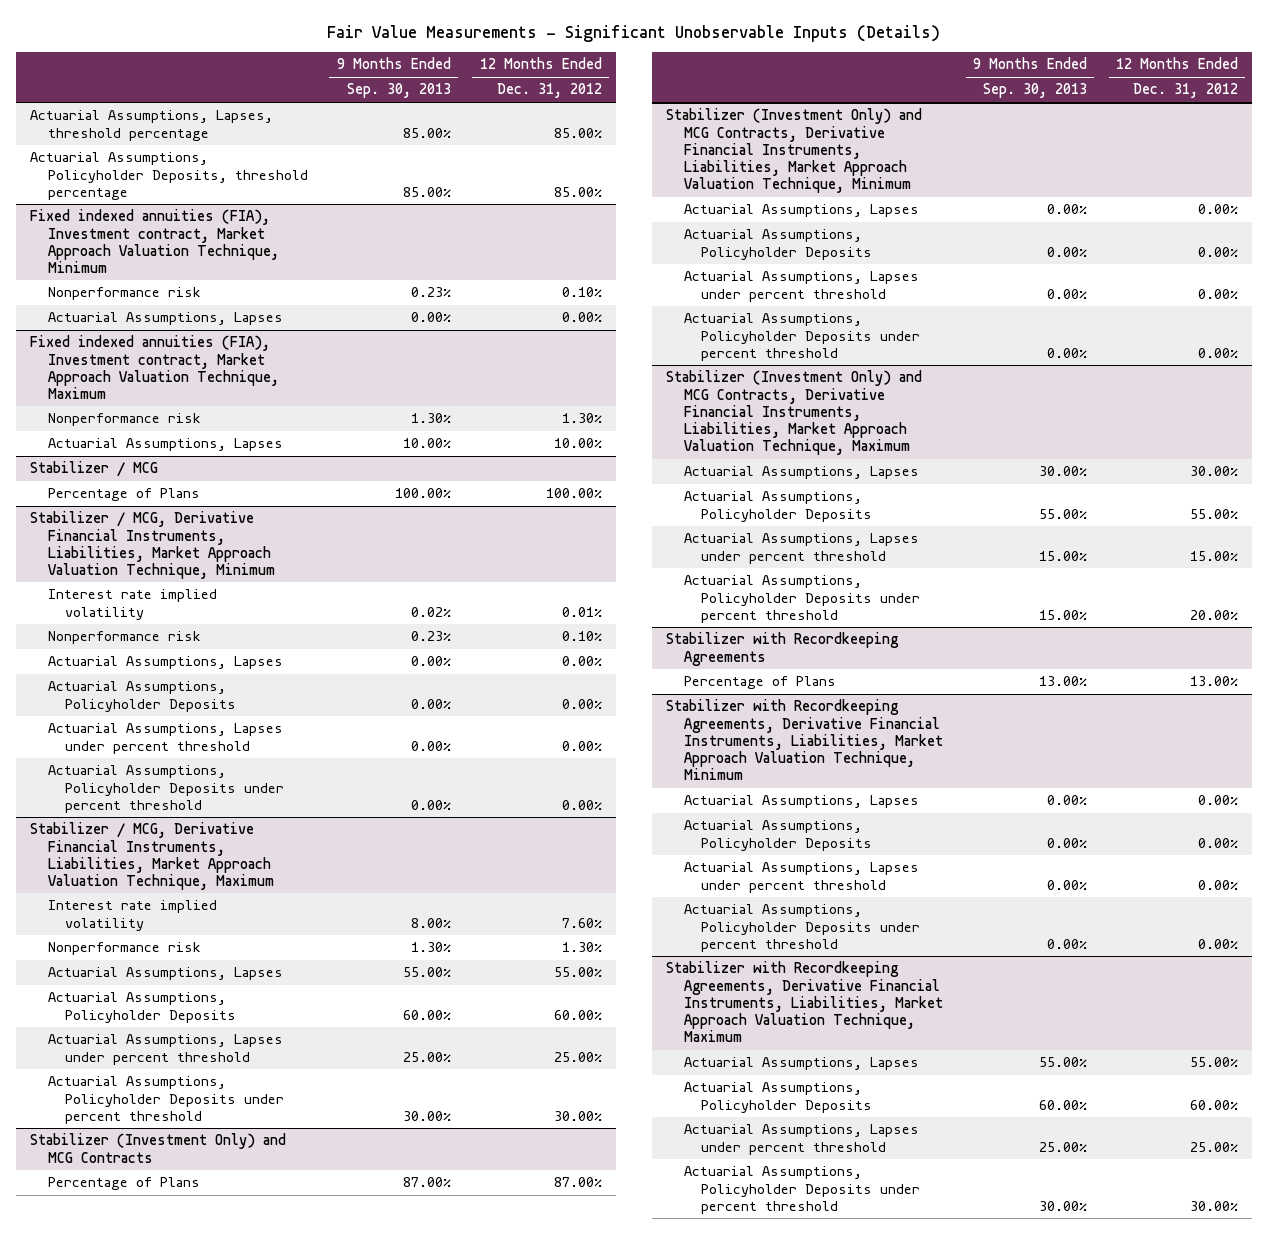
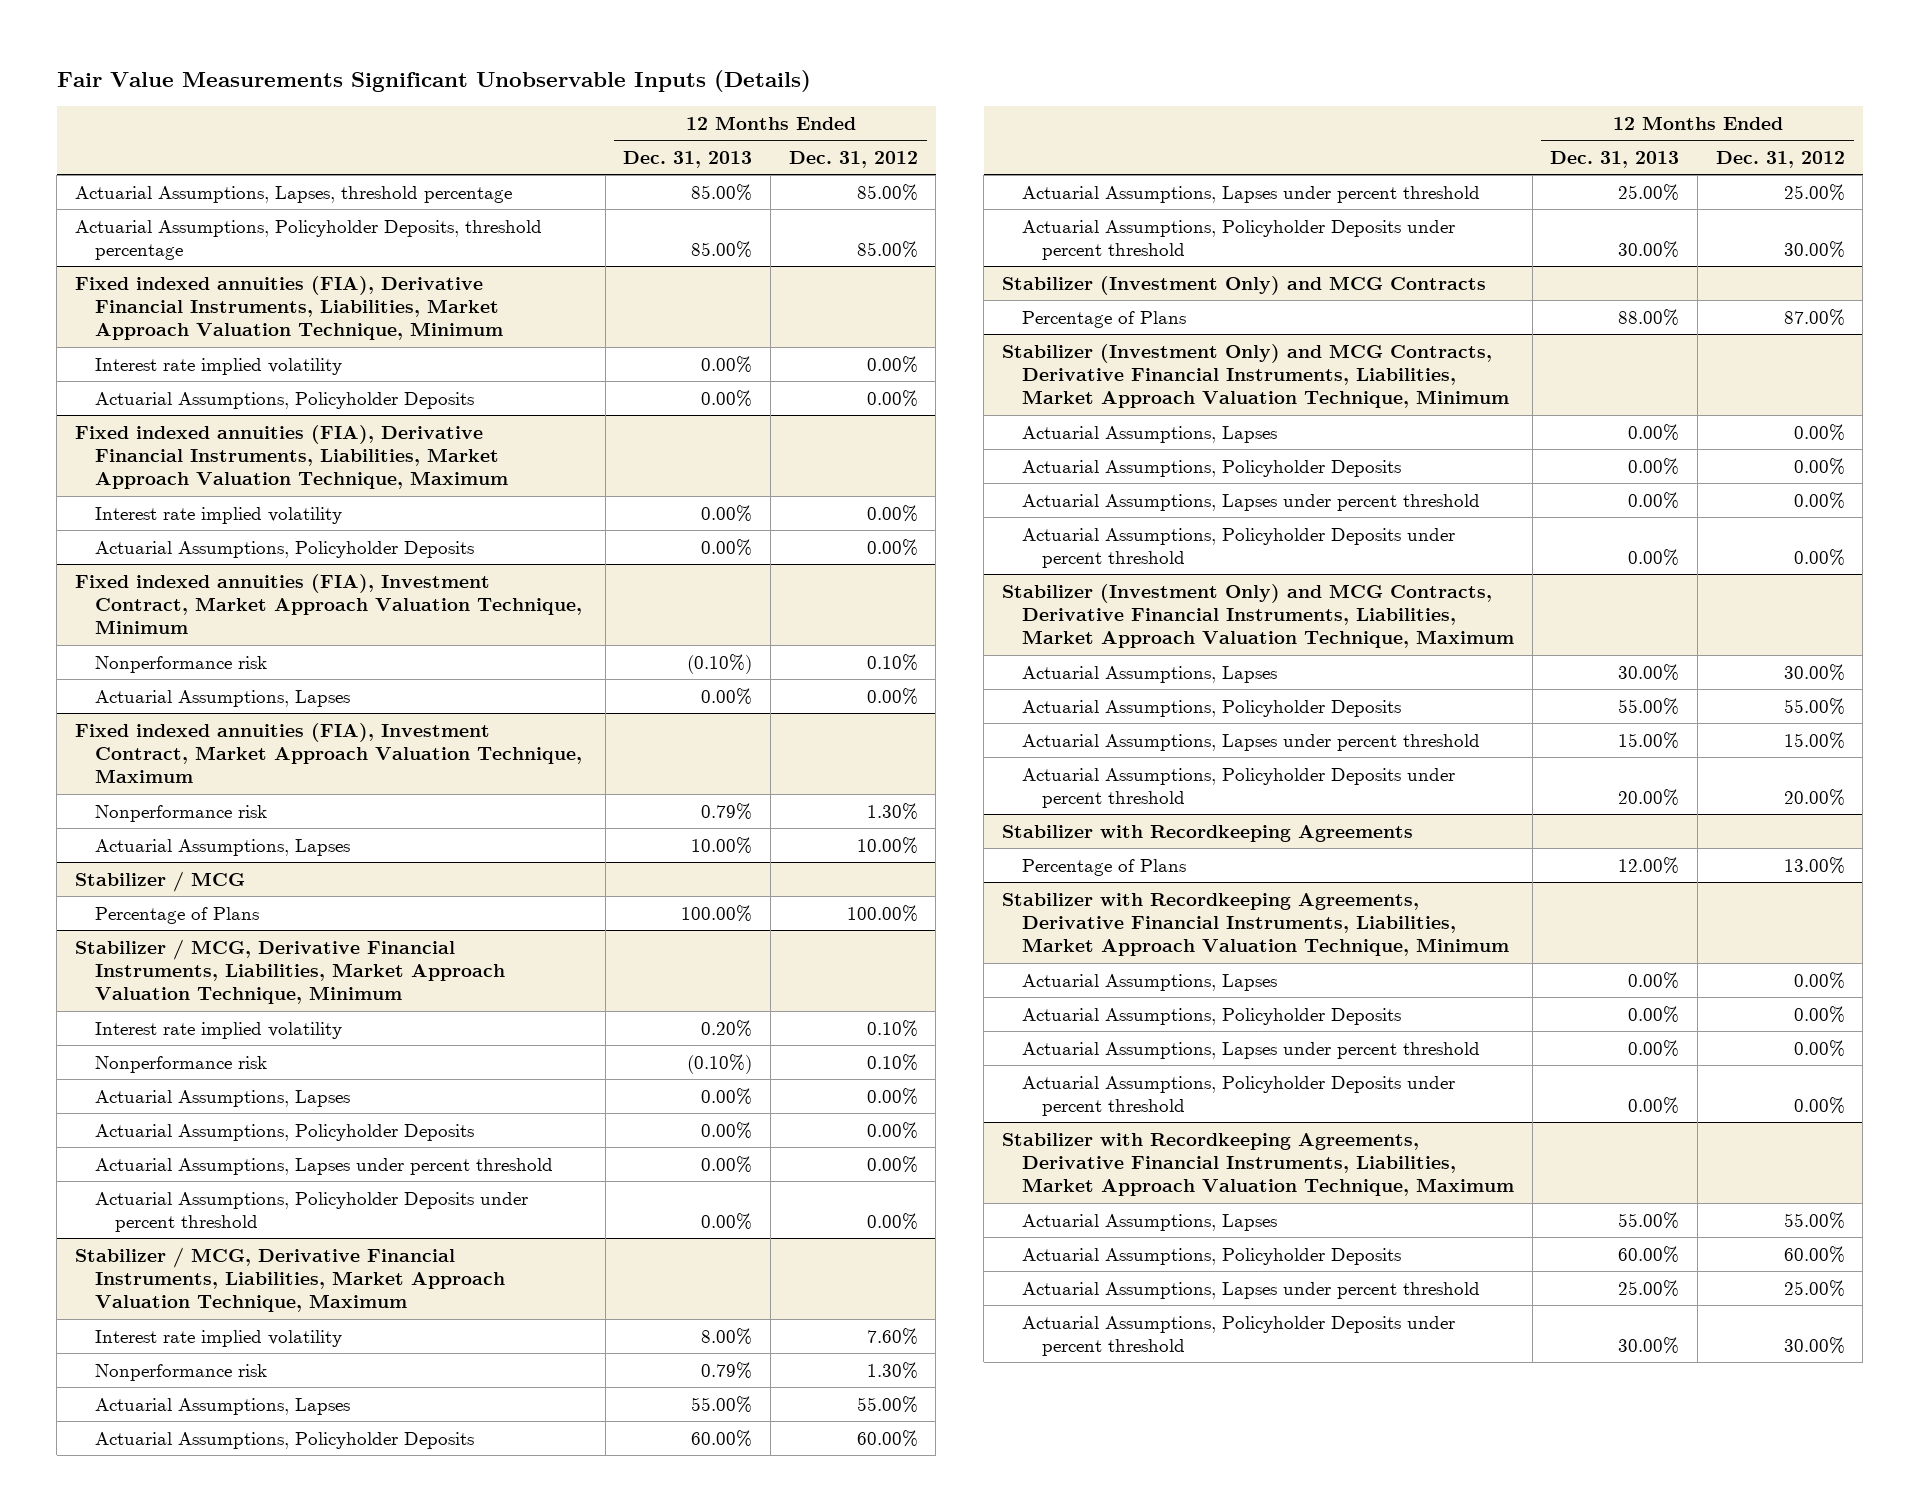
- Fair Value Measurements - Significant Unobservable Inputs (Details)
+ Fair Value Measurements Significant Unobservable Inputs (Details)
- | 9 Months Ended Sep. 30, 2013 | 12 Months Ended Dec. 31, 2012
+ | 12 Months Ended Dec. 31, 2013 | 12 Months Ended Dec. 31, 2012
- Fixed indexed annuities (FIA), Investment contract, Market Approach Valuation Technique, Minimum
+ Fixed indexed annuities (FIA), Derivative Financial Instruments, Liabilities, Market Approach Valuation Technique, Minimum
+ Interest rate implied volatility | 0.00% | 0.00%
+ Actuarial Assumptions, Policyholder Deposits | 0.00% | 0.00%
+ Fixed indexed annuities (FIA), Derivative Financial Instruments, Liabilities, Market Approach Valuation Technique, Maximum
+ Interest rate implied volatility | 0.00% | 0.00%
+ Actuarial Assumptions, Policyholder Deposits | 0.00% | 0.00%
+ Fixed indexed annuities (FIA), Investment Contract, Market Approach Valuation Technique, Minimum
- Fixed indexed annuities (FIA), Investment contract, Market Approach Valuation Technique, Maximum
+ Fixed indexed annuities (FIA), Investment Contract, Market Approach Valuation Technique, Maximum
@ Stabilizer / MCG, Derivative Financial Instruments, Liabilities, Market Approach Valuation Technique, Minimum
- Interest rate implied volatility | 0.02% | 0.01%
+ Interest rate implied volatility | 0.20% | 0.10%

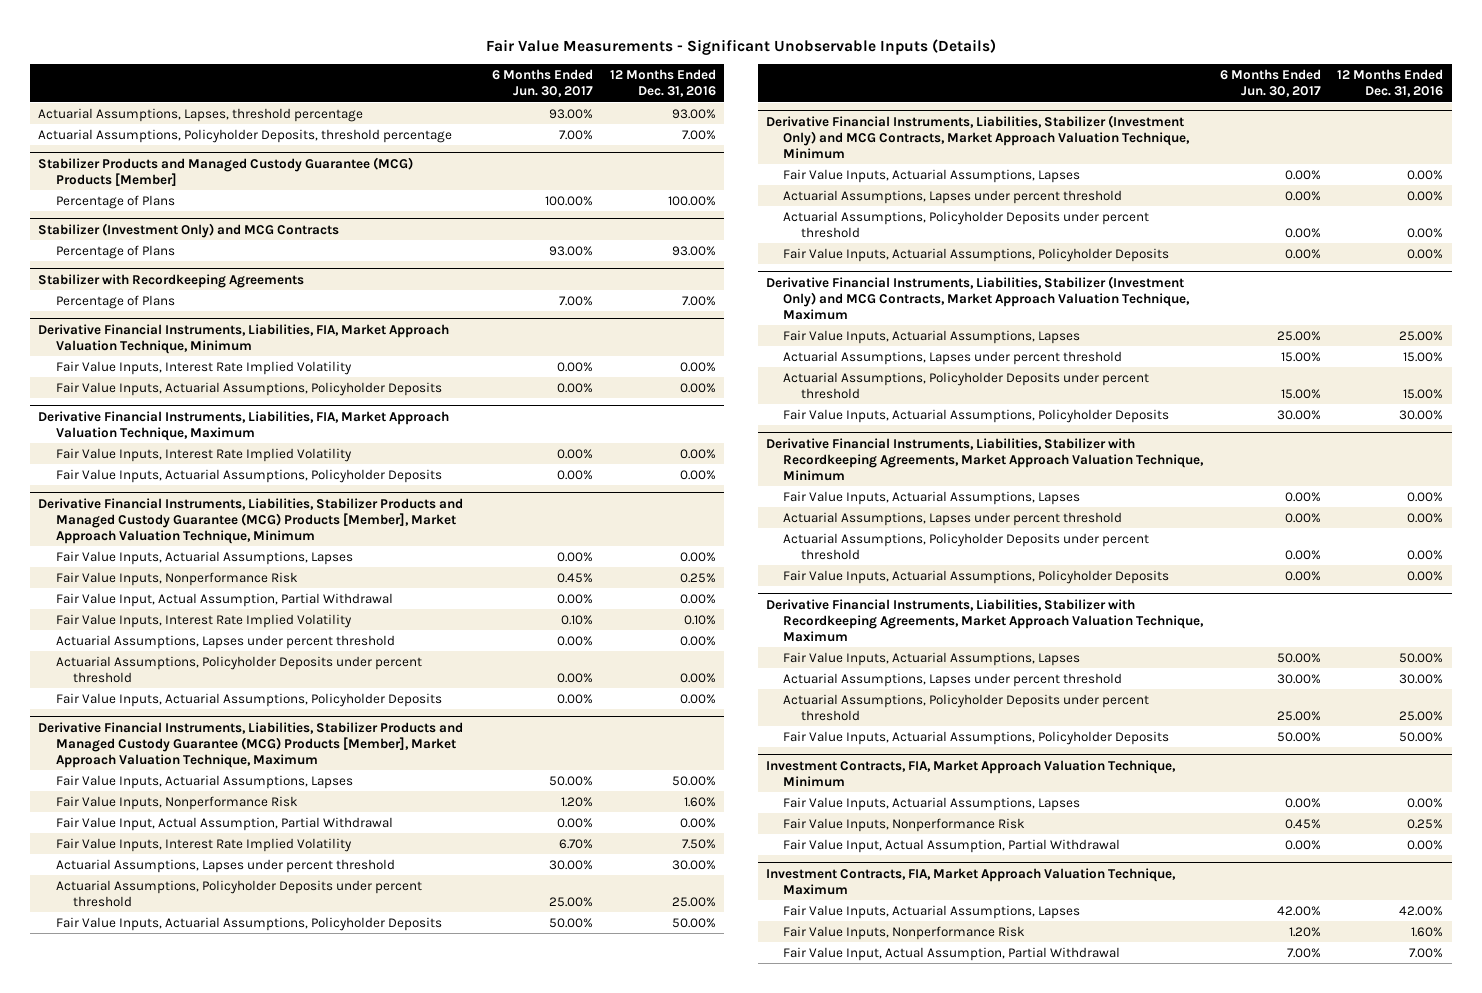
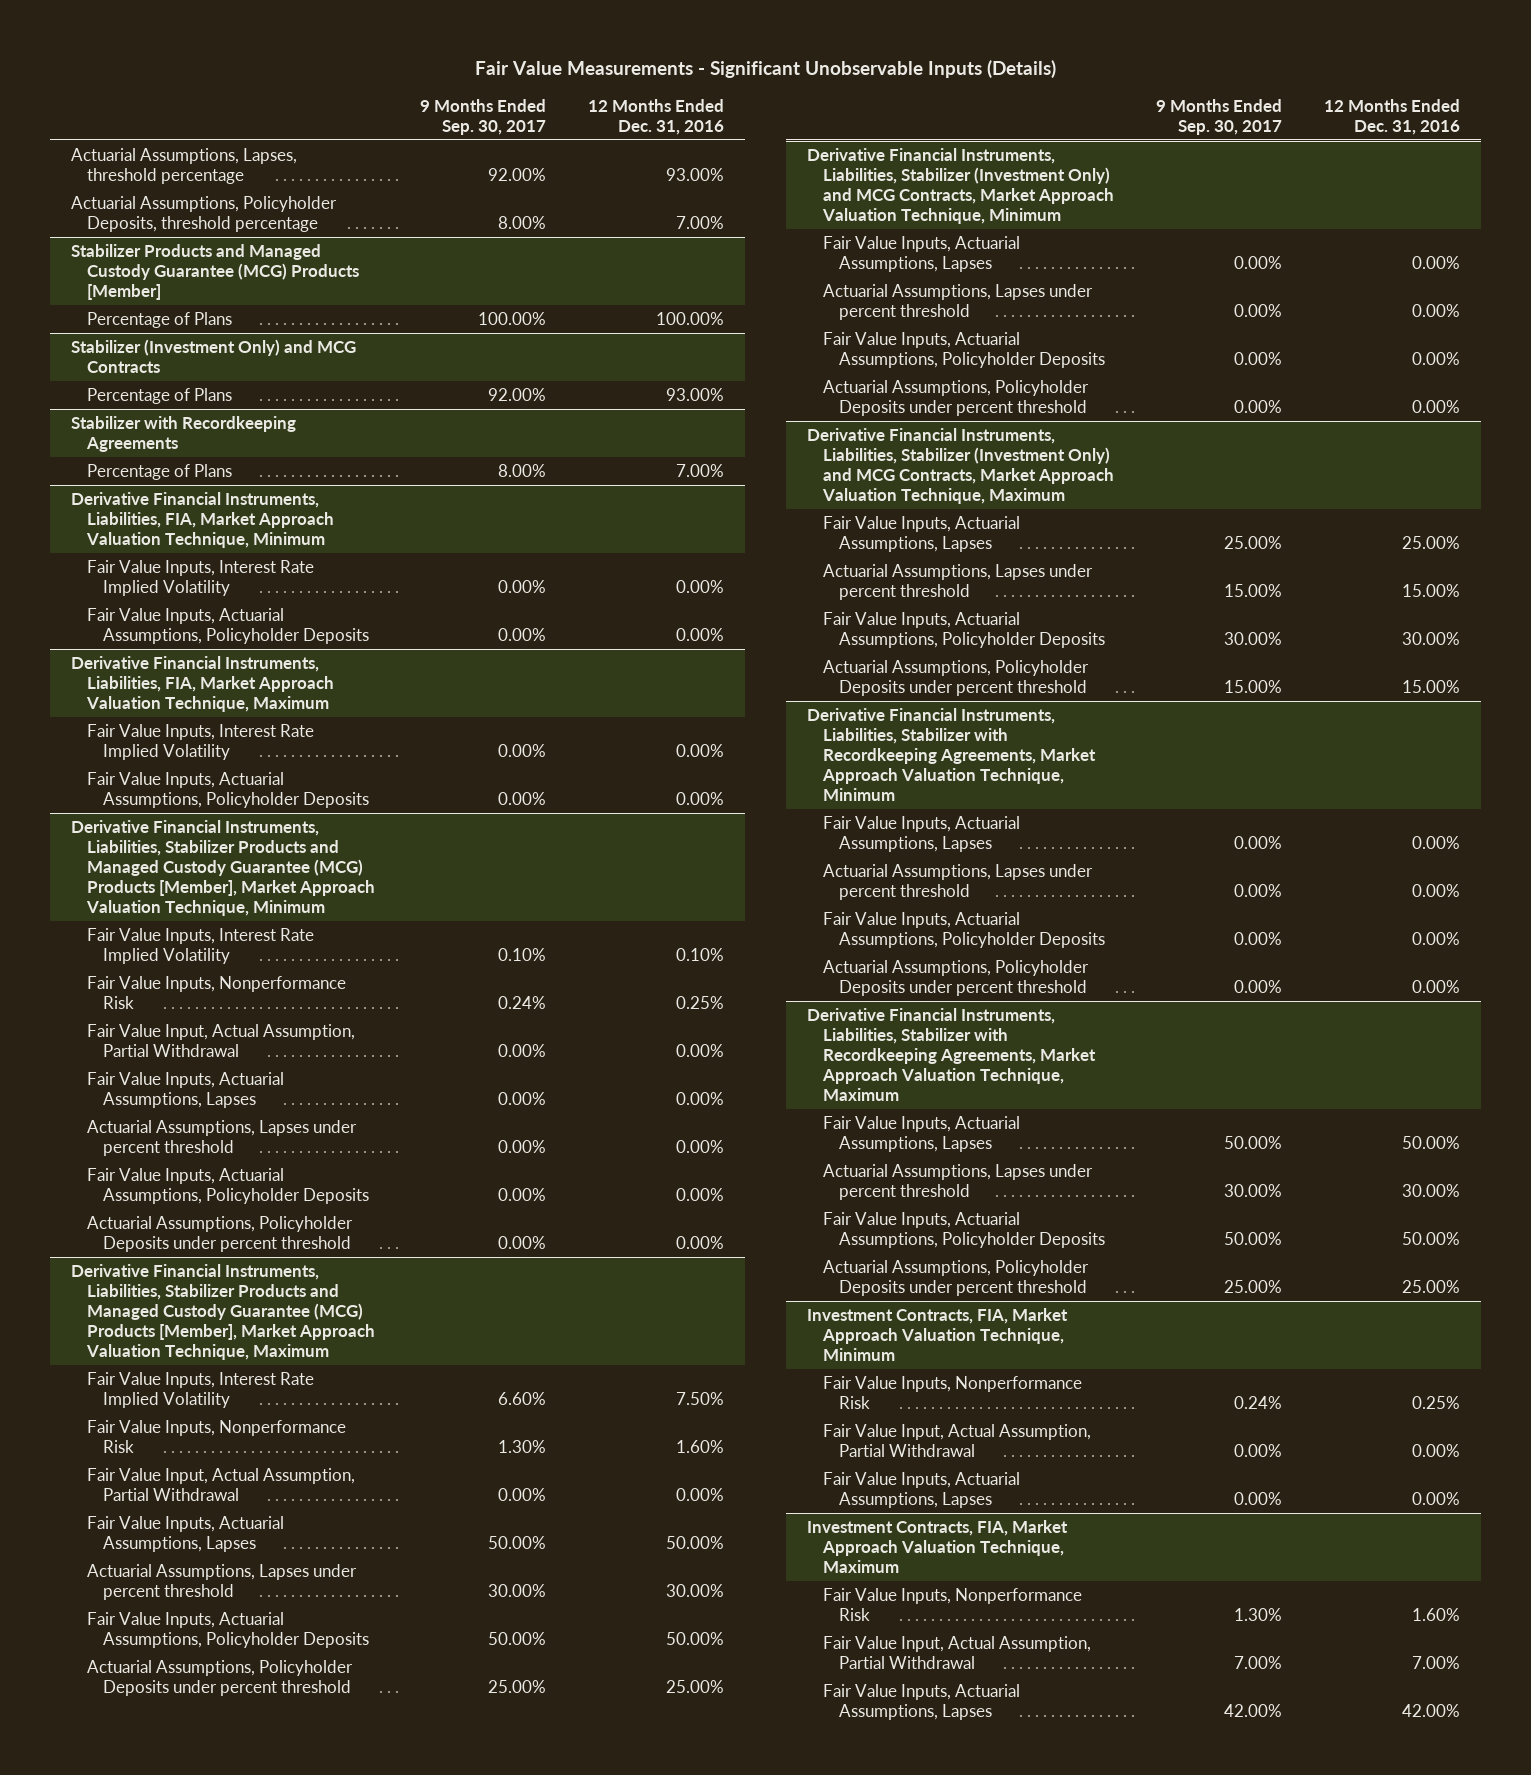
- | 6 Months Ended Jun. 30, 2017 | 12 Months Ended Dec. 31, 2016
+ | 9 Months Ended Sep. 30, 2017 | 12 Months Ended Dec. 31, 2016
@ Derivative Financial Instruments, Liabilities, Stabilizer Products and Managed Custody Guarantee (MCG) Products [Member], Market Approach Valuation Technique, Minimum
moved up: Fair Value Inputs, Interest Rate Implied Volatility | 0.10% | 0.10%
moved down: Fair Value Inputs, Actuarial Assumptions, Lapses | 0.00% | 0.00%
moved down: Actuarial Assumptions, Policyholder Deposits under percent threshold | 0.00% | 0.00%
@ Derivative Financial Instruments, Liabilities, Stabilizer Products and Managed Custody Guarantee (MCG) Products [Member], Market Approach Valuation Technique, Maximum
moved up: Fair Value Inputs, Interest Rate Implied Volatility | 6.60% | 7.50%
moved down: Fair Value Inputs, Actuarial Assumptions, Lapses | 50.00% | 50.00%
moved down: Actuarial Assumptions, Policyholder Deposits under percent threshold | 25.00% | 25.00%
@ Derivative Financial Instruments, Liabilities, Stabilizer (Investment Only) and MCG Contracts, Market Approach Valuation Technique, Minimum
moved down: Actuarial Assumptions, Policyholder Deposits under percent threshold | 0.00% | 0.00%
@ Derivative Financial Instruments, Liabilities, Stabilizer (Investment Only) and MCG Contracts, Market Approach Valuation Technique, Maximum
moved down: Actuarial Assumptions, Policyholder Deposits under percent threshold | 15.00% | 15.00%
@ Derivative Financial Instruments, Liabilities, Stabilizer with Recordkeeping Agreements, Market Approach Valuation Technique, Minimum
moved down: Actuarial Assumptions, Policyholder Deposits under percent threshold | 0.00% | 0.00%
@ Derivative Financial Instruments, Liabilities, Stabilizer with Recordkeeping Agreements, Market Approach Valuation Technique, Maximum
moved down: Actuarial Assumptions, Policyholder Deposits under percent threshold | 25.00% | 25.00%
@ Investment Contracts, FIA, Market Approach Valuation Technique, Minimum
moved down: Fair Value Inputs, Actuarial Assumptions, Lapses | 0.00% | 0.00%
@ Investment Contracts, FIA, Market Approach Valuation Technique, Maximum
moved down: Fair Value Inputs, Actuarial Assumptions, Lapses | 42.00% | 42.00%

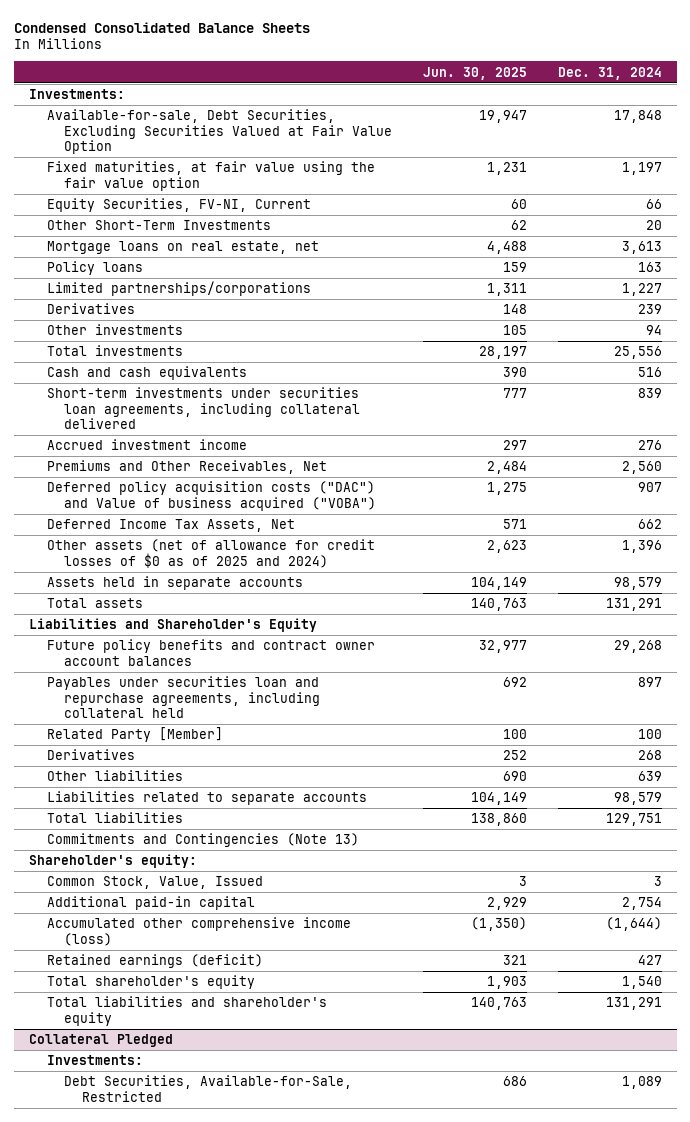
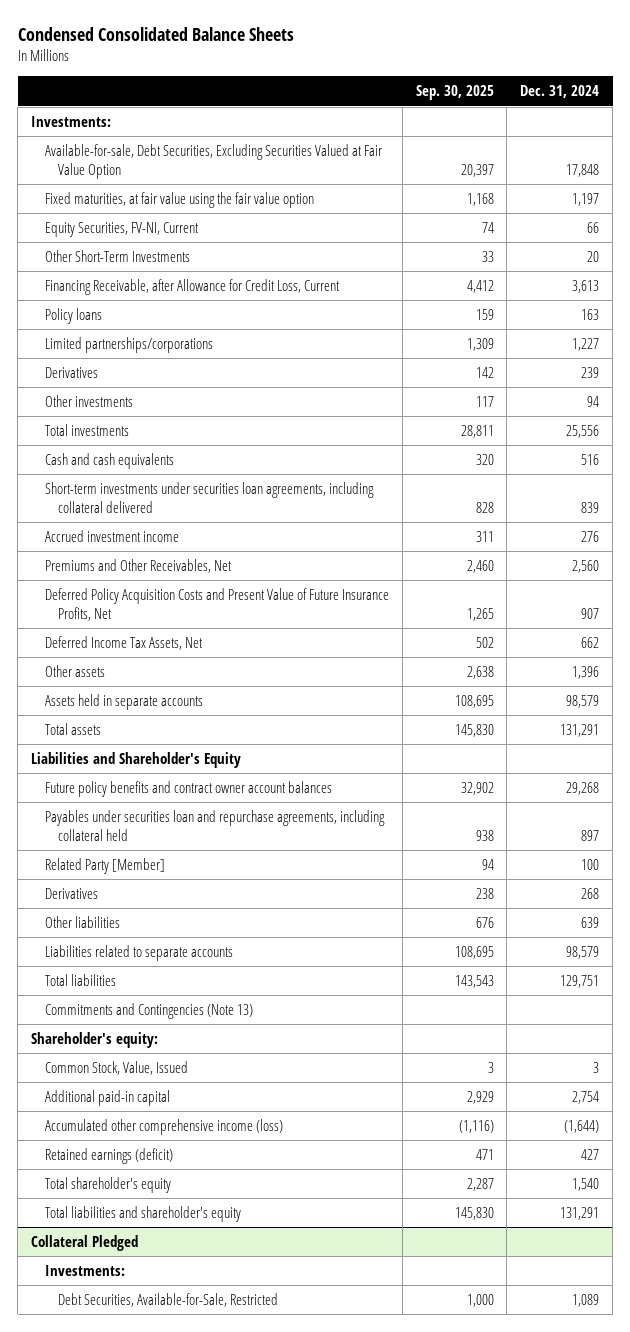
- | Jun. 30, 2025 | Dec. 31, 2024
+ | Sep. 30, 2025 | Dec. 31, 2024
- Mortgage loans on real estate, net | 4,488 | 3,613
+ Financing Receivable, after Allowance for Credit Loss, Current | 4,412 | 3,613
- Deferred policy acquisition costs ("DAC") and Value of business acquired ("VOBA") | 1,275 | 907
+ Deferred Policy Acquisition Costs and Present Value of Future Insurance Profits, Net | 1,265 | 907
- Other assets (net of allowance for credit losses of $0 as of 2025 and 2024) | 2,623 | 1,396
+ Other assets | 2,638 | 1,396

